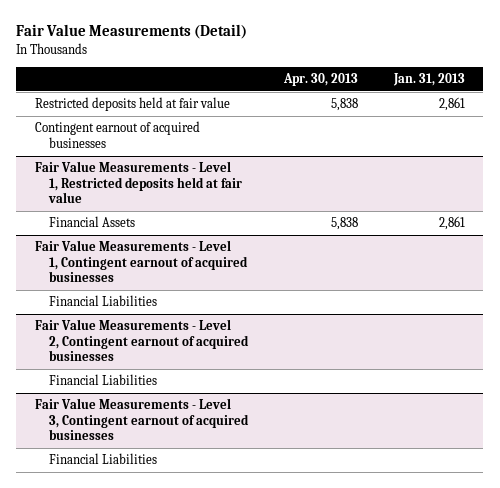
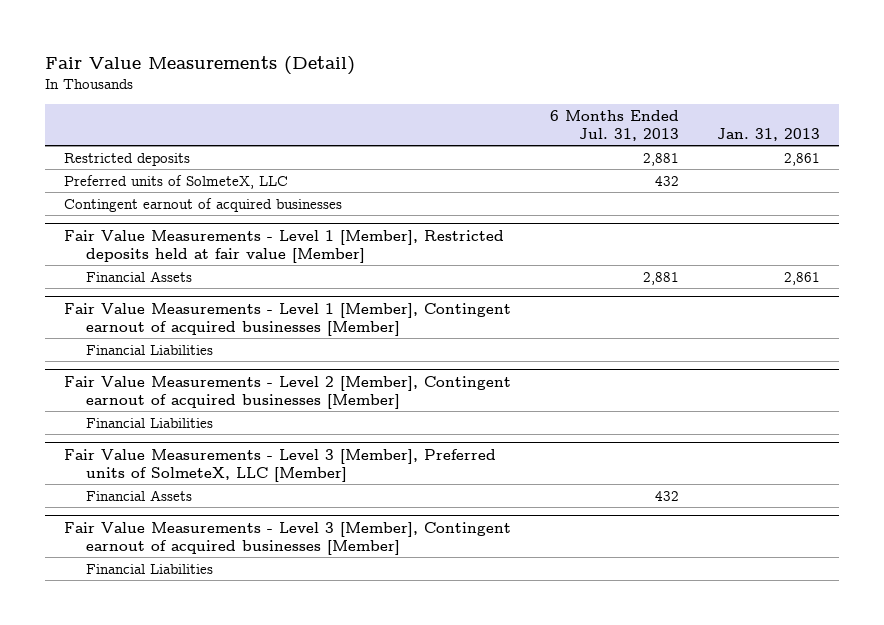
- | Apr. 30, 2013 | Jan. 31, 2013
+ | 6 Months Ended Jul. 31, 2013 | Jan. 31, 2013
- Restricted deposits held at fair value | 5,838 | 2,861
+ Restricted deposits | 2,881 | 2,861
+ Preferred units of SolmeteX, LLC | 432 |
- Fair Value Measurements - Level 1, Restricted deposits held at fair value
+ Fair Value Measurements - Level 1 [Member], Restricted deposits held at fair value [Member]
- Fair Value Measurements - Level 1, Contingent earnout of acquired businesses
+ Fair Value Measurements - Level 1 [Member], Contingent earnout of acquired businesses [Member]
- Fair Value Measurements - Level 2, Contingent earnout of acquired businesses
+ Fair Value Measurements - Level 2 [Member], Contingent earnout of acquired businesses [Member]
- Fair Value Measurements - Level 3, Contingent earnout of acquired businesses
+ Fair Value Measurements - Level 3 [Member], Preferred units of SolmeteX, LLC [Member]
+ Financial Assets | 432 |
+ Fair Value Measurements - Level 3 [Member], Contingent earnout of acquired businesses [Member]

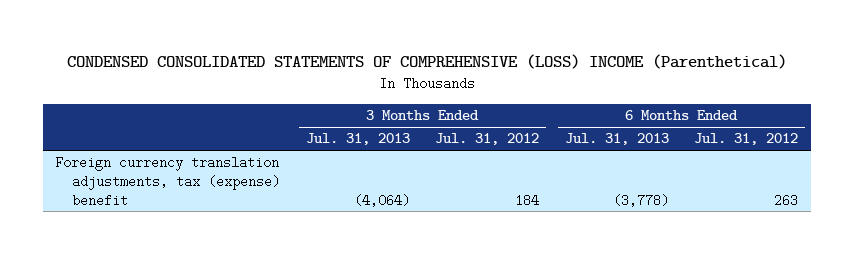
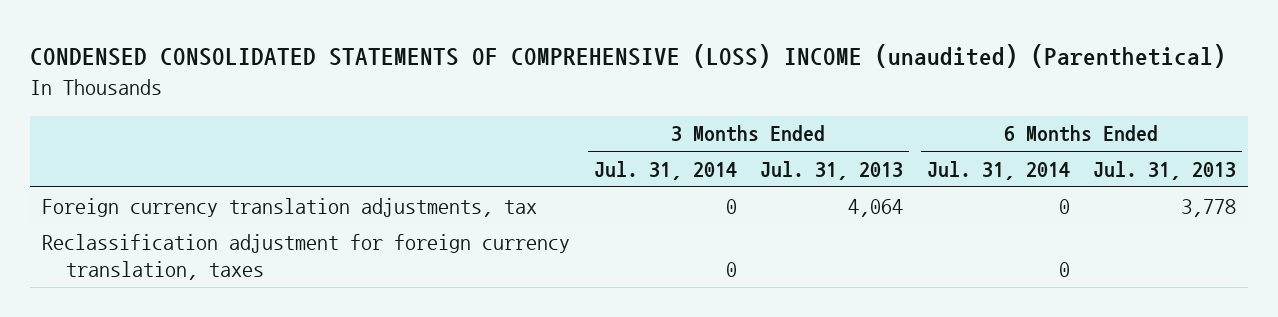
- CONDENSED CONSOLIDATED STATEMENTS OF COMPREHENSIVE (LOSS) INCOME (Parenthetical)
+ CONDENSED CONSOLIDATED STATEMENTS OF COMPREHENSIVE (LOSS) INCOME (unaudited) (Parenthetical)
- | 3 Months Ended Jul. 31, 2013 | 3 Months Ended Jul. 31, 2012 | 6 Months Ended Jul. 31, 2013 | 6 Months Ended Jul. 31, 2012
+ | 3 Months Ended Jul. 31, 2014 | 3 Months Ended Jul. 31, 2013 | 6 Months Ended Jul. 31, 2014 | 6 Months Ended Jul. 31, 2013
- Foreign currency translation adjustments, tax (expense) benefit | (4,064) | 184 | (3,778) | 263
+ Foreign currency translation adjustments, tax | 0 | 4,064 | 0 | 3,778
+ Reclassification adjustment for foreign currency translation, taxes | 0 | | 0 |

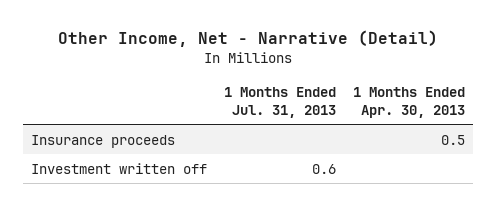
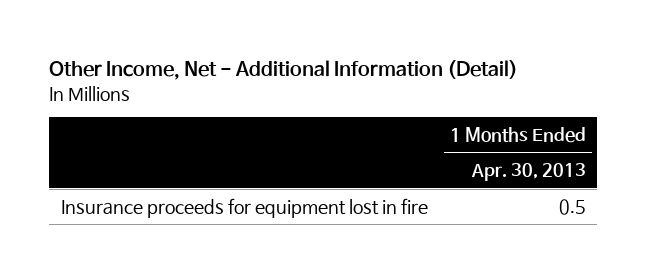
- Other Income, Net - Narrative (Detail)
+ Other Income, Net - Additional Information (Detail)
- | 1 Months Ended Jul. 31, 2013 | 1 Months Ended Apr. 30, 2013
+ | 1 Months Ended Apr. 30, 2013
- Insurance proceeds | | 0.5
- Investment written off | 0.6 |
+ Insurance proceeds for equipment lost in fire | 0.5

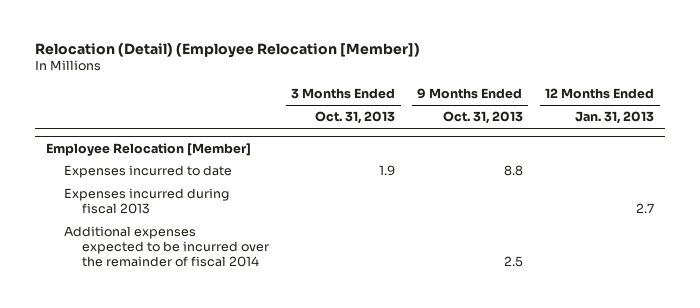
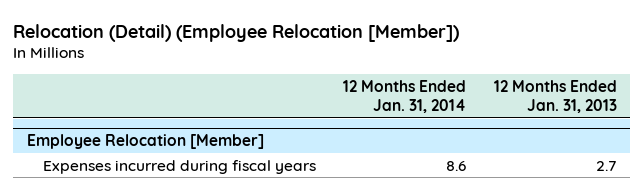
- | 3 Months Ended Oct. 31, 2013 | 9 Months Ended Oct. 31, 2013 | 12 Months Ended Jan. 31, 2013
+ | 12 Months Ended Jan. 31, 2014 | 12 Months Ended Jan. 31, 2013
@ Employee Relocation [Member]
- Expenses incurred to date | 1.9 | 8.8 |
- Expenses incurred during fiscal 2013 | | | 2.7
- Additional expenses expected to be incurred over the remainder of fiscal 2014 | | 2.5 |
+ Expenses incurred during fiscal years | 8.6 | 2.7

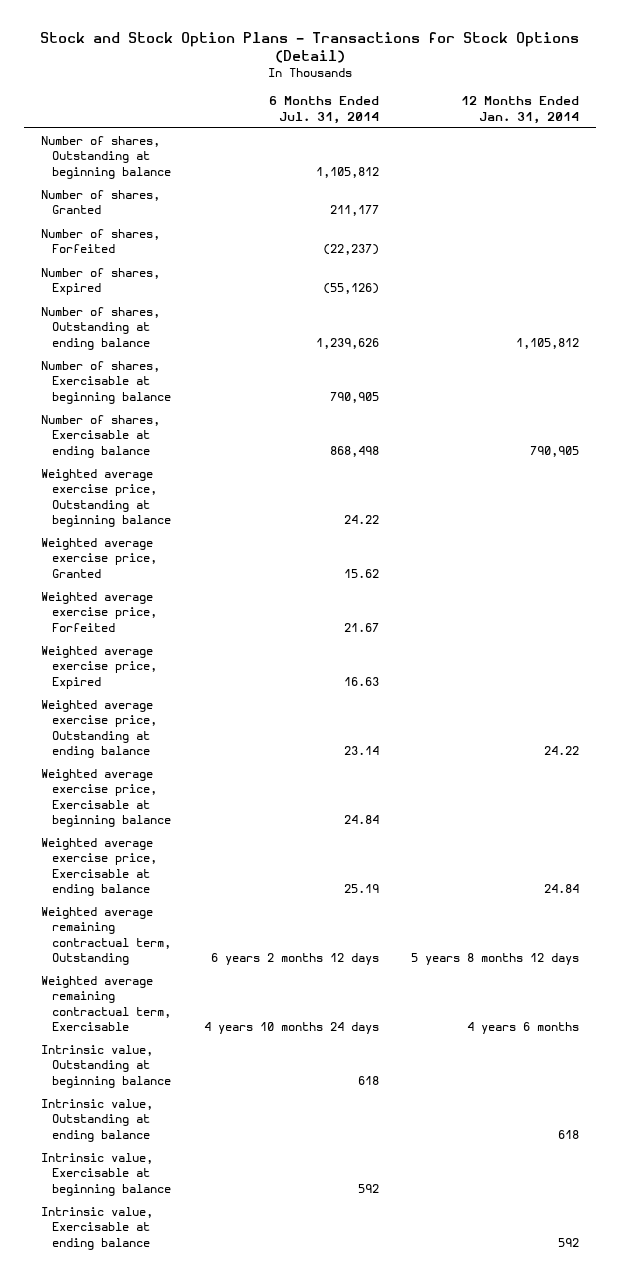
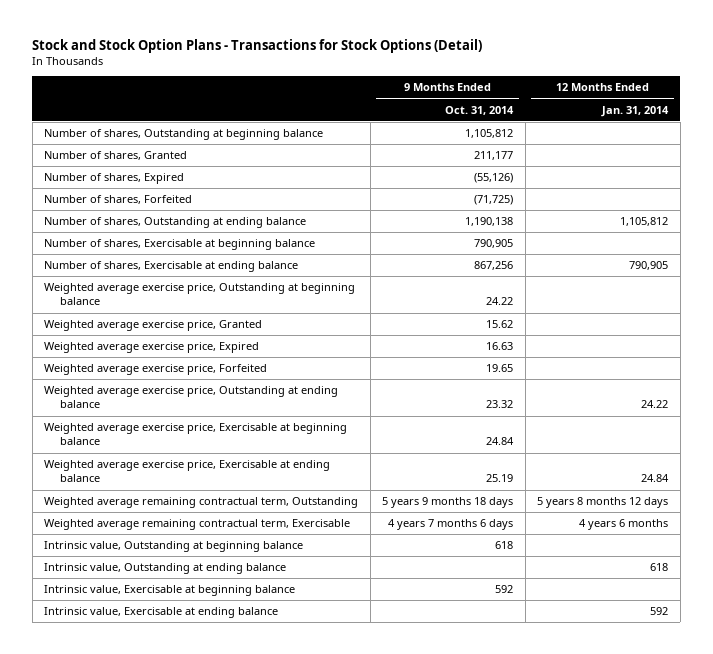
- | 6 Months Ended Jul. 31, 2014 | 12 Months Ended Jan. 31, 2014
+ | 9 Months Ended Oct. 31, 2014 | 12 Months Ended Jan. 31, 2014
moved down: Number of shares, Forfeited | (71,725) |
moved down: Weighted average exercise price, Forfeited | 19.65 |

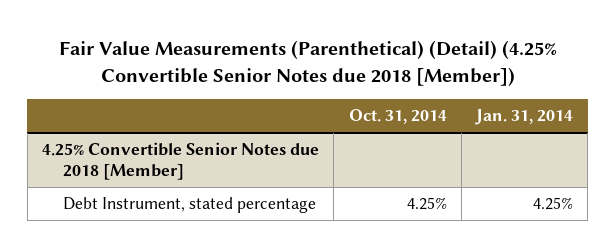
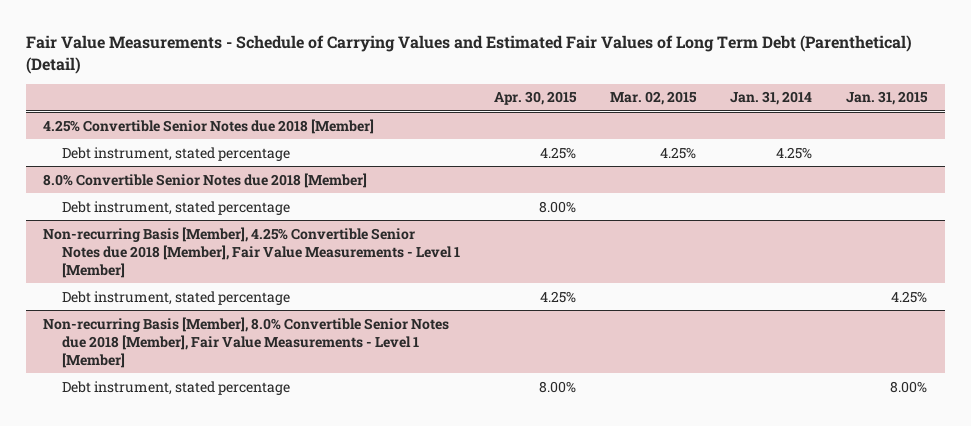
- Fair Value Measurements (Parenthetical) (Detail) (4.25% Convertible Senior Notes due 2018 [Member])
+ Fair Value Measurements - Schedule of Carrying Values and Estimated Fair Values of Long Term Debt (Parenthetical) (Detail)
- | Oct. 31, 2014 | Jan. 31, 2014
+ | Apr. 30, 2015 | Mar. 02, 2015 | Jan. 31, 2014 | Jan. 31, 2015
@ 4.25% Convertible Senior Notes due 2018 [Member]
- Debt Instrument, stated percentage | 4.25% | 4.25%
+ Debt instrument, stated percentage | 4.25% | 4.25% | 4.25% |
+ 8.0% Convertible Senior Notes due 2018 [Member]
+ Debt instrument, stated percentage | 8.00% | | |
+ Non-recurring Basis [Member], 4.25% Convertible Senior Notes due 2018 [Member], Fair Value Measurements - Level 1 [Member]
+ Debt instrument, stated percentage | 4.25% | | | 4.25%
+ Non-recurring Basis [Member], 8.0% Convertible Senior Notes due 2018 [Member], Fair Value Measurements - Level 1 [Member]
+ Debt instrument, stated percentage | 8.00% | | | 8.00%

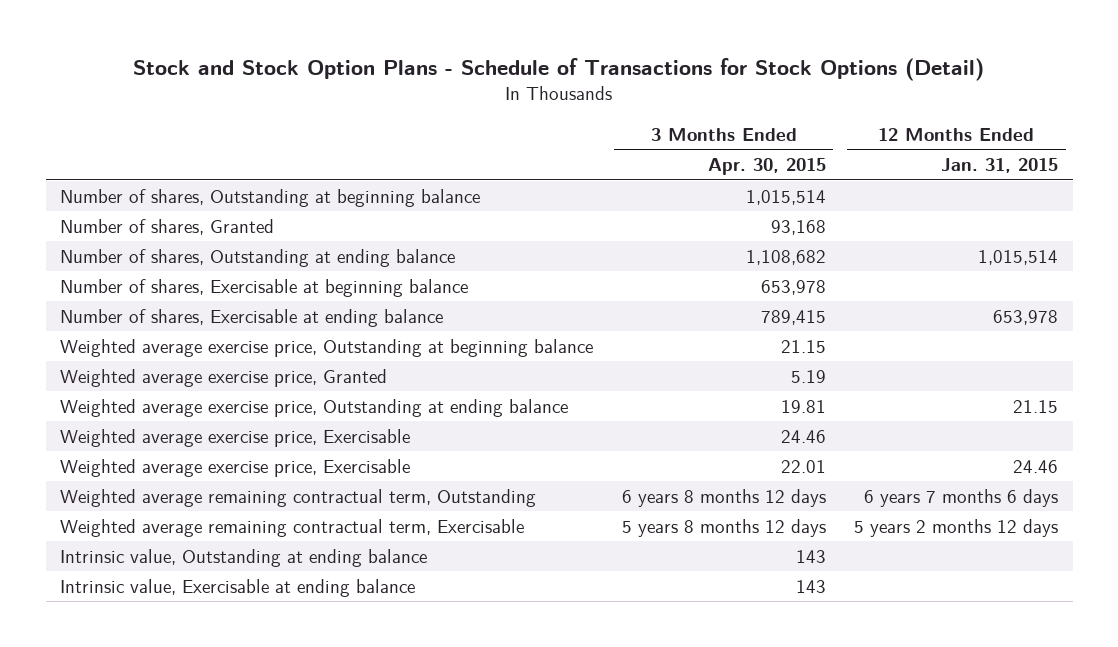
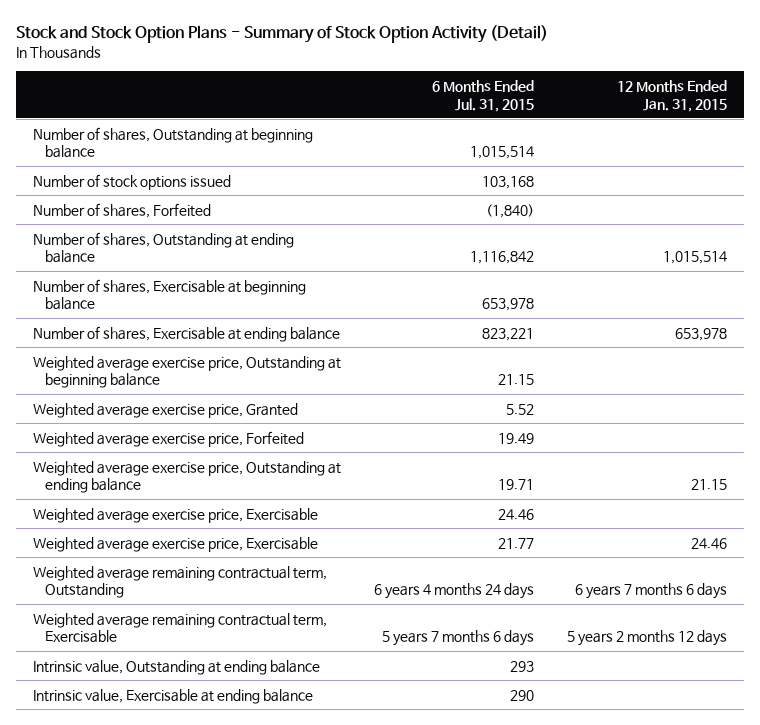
- Stock and Stock Option Plans - Schedule of Transactions for Stock Options (Detail)
+ Stock and Stock Option Plans - Summary of Stock Option Activity (Detail)
- | 3 Months Ended Apr. 30, 2015 | 12 Months Ended Jan. 31, 2015
+ | 6 Months Ended Jul. 31, 2015 | 12 Months Ended Jan. 31, 2015
- Number of shares, Granted | 93,168 |
+ Number of stock options issued | 103,168 |
+ Number of shares, Forfeited | (1,840) |
+ Weighted average exercise price, Forfeited | 19.49 |

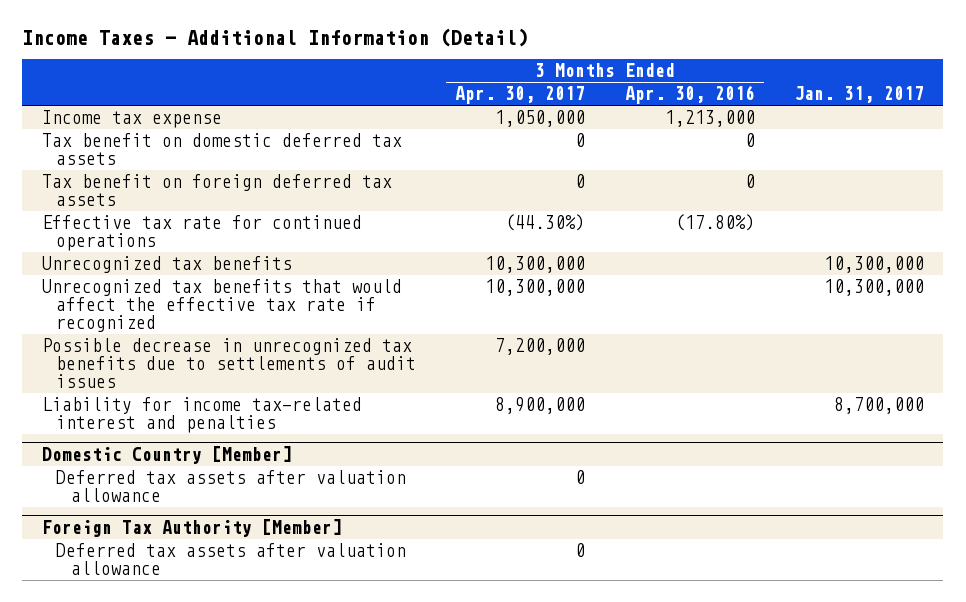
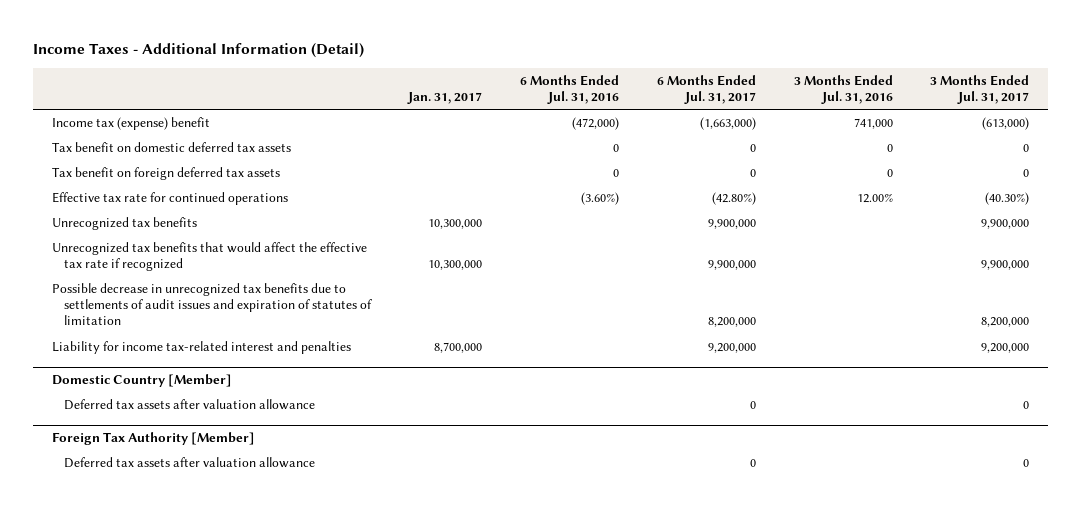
- | 3 Months Ended Apr. 30, 2017 | 3 Months Ended Apr. 30, 2016 | Jan. 31, 2017
+ | Jan. 31, 2017 | 6 Months Ended Jul. 31, 2016 | 6 Months Ended Jul. 31, 2017 | 3 Months Ended Jul. 31, 2016 | 3 Months Ended Jul. 31, 2017
- Income tax expense | 1,050,000 | 1,213,000 |
+ Income tax (expense) benefit | | (472,000) | (1,663,000) | 741,000 | (613,000)
- Possible decrease in unrecognized tax benefits due to settlements of audit issues | 7,200,000 | |
+ Possible decrease in unrecognized tax benefits due to settlements of audit issues and expiration of statutes of limitation | | | 8,200,000 | | 8,200,000

